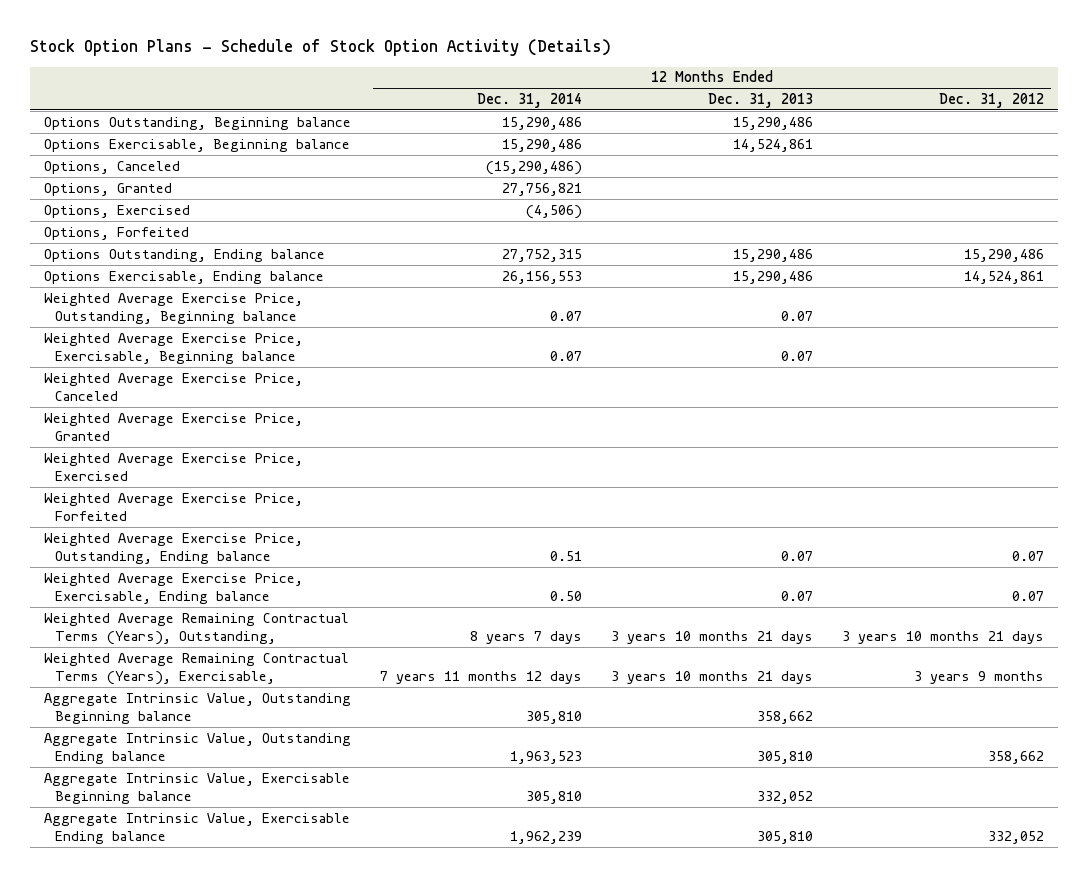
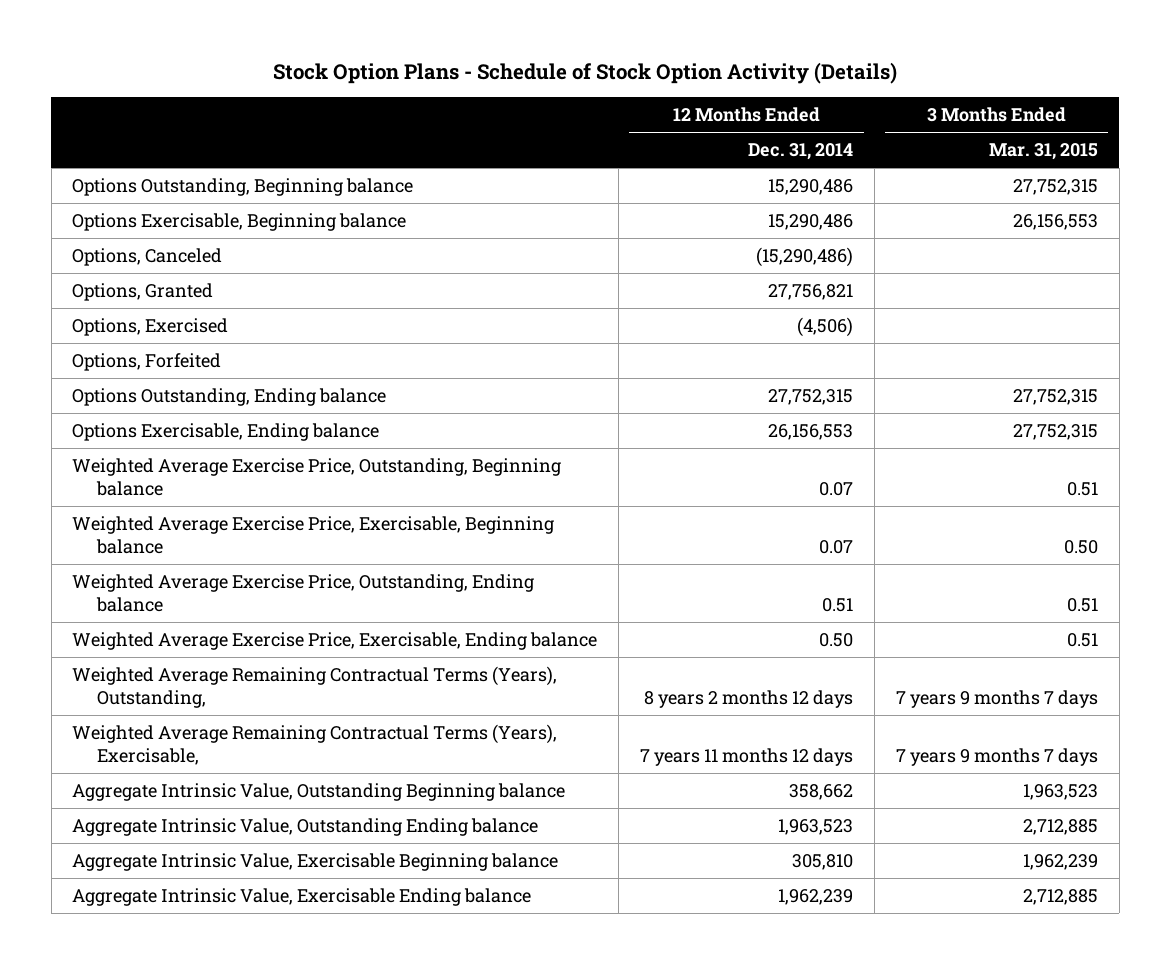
- | 12 Months Ended Dec. 31, 2014 | 12 Months Ended Dec. 31, 2013 | 12 Months Ended Dec. 31, 2012
+ | 12 Months Ended Dec. 31, 2014 | 3 Months Ended Mar. 31, 2015
- Weighted Average Exercise Price, Canceled
- Weighted Average Exercise Price, Granted
- Weighted Average Exercise Price, Exercised
- Weighted Average Exercise Price, Forfeited
- Weighted Average Remaining Contractual Terms (Years), Outstanding, | 8 years 7 days | 3 years 10 months 21 days | 3 years 10 months 21 days
+ Weighted Average Remaining Contractual Terms (Years), Outstanding, | 8 years 2 months 12 days | 7 years 9 months 7 days
- Aggregate Intrinsic Value, Outstanding Beginning balance | 305,810 | 358,662 |
+ Aggregate Intrinsic Value, Outstanding Beginning balance | 358,662 | 1,963,523

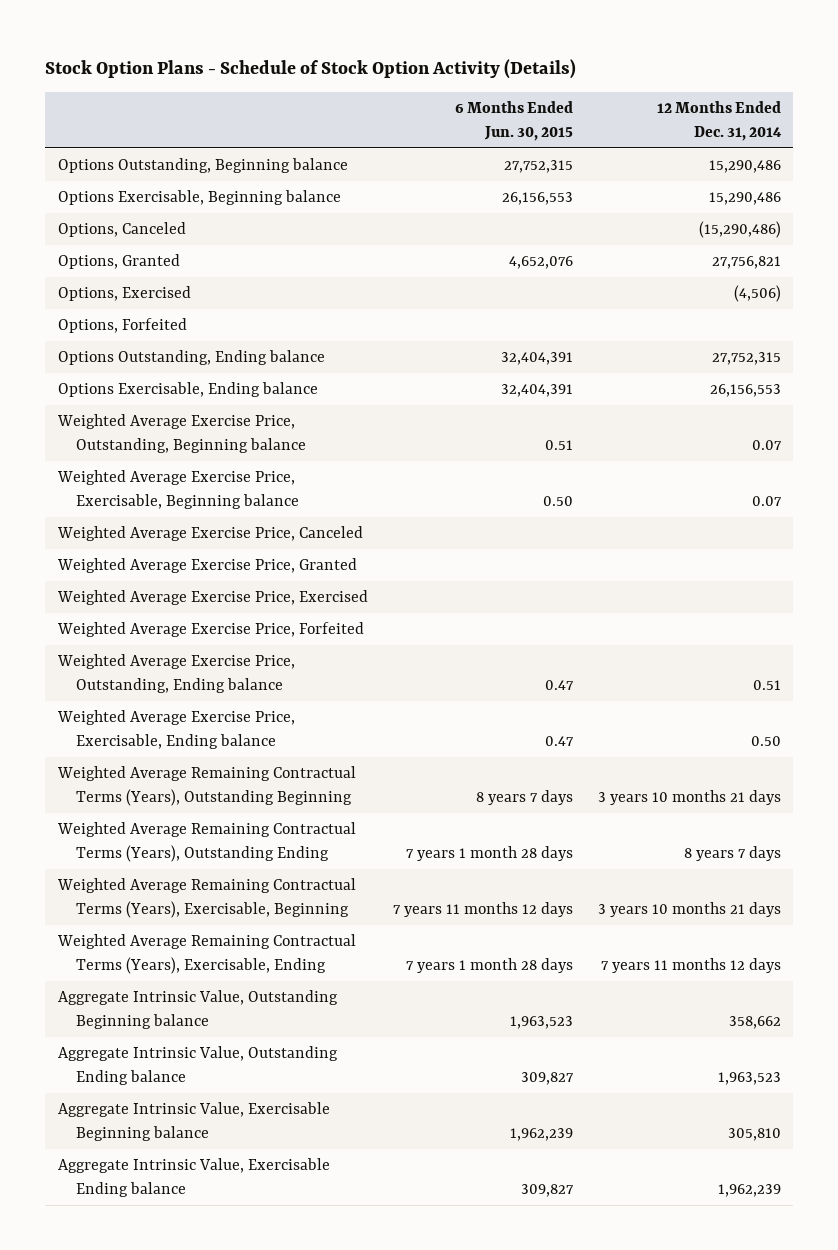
- | 12 Months Ended Dec. 31, 2014 | 3 Months Ended Mar. 31, 2015
+ | 6 Months Ended Jun. 30, 2015 | 12 Months Ended Dec. 31, 2014
+ Weighted Average Exercise Price, Canceled
+ Weighted Average Exercise Price, Granted
+ Weighted Average Exercise Price, Exercised
+ Weighted Average Exercise Price, Forfeited
- Weighted Average Remaining Contractual Terms (Years), Outstanding, | 8 years 2 months 12 days | 7 years 9 months 7 days
- Weighted Average Remaining Contractual Terms (Years), Exercisable, | 7 years 11 months 12 days | 7 years 9 months 7 days
+ Weighted Average Remaining Contractual Terms (Years), Outstanding Beginning | 8 years 7 days | 3 years 10 months 21 days
+ Weighted Average Remaining Contractual Terms (Years), Outstanding Ending | 7 years 1 month 28 days | 8 years 7 days
+ Weighted Average Remaining Contractual Terms (Years), Exercisable, Beginning | 7 years 11 months 12 days | 3 years 10 months 21 days
+ Weighted Average Remaining Contractual Terms (Years), Exercisable, Ending | 7 years 1 month 28 days | 7 years 11 months 12 days

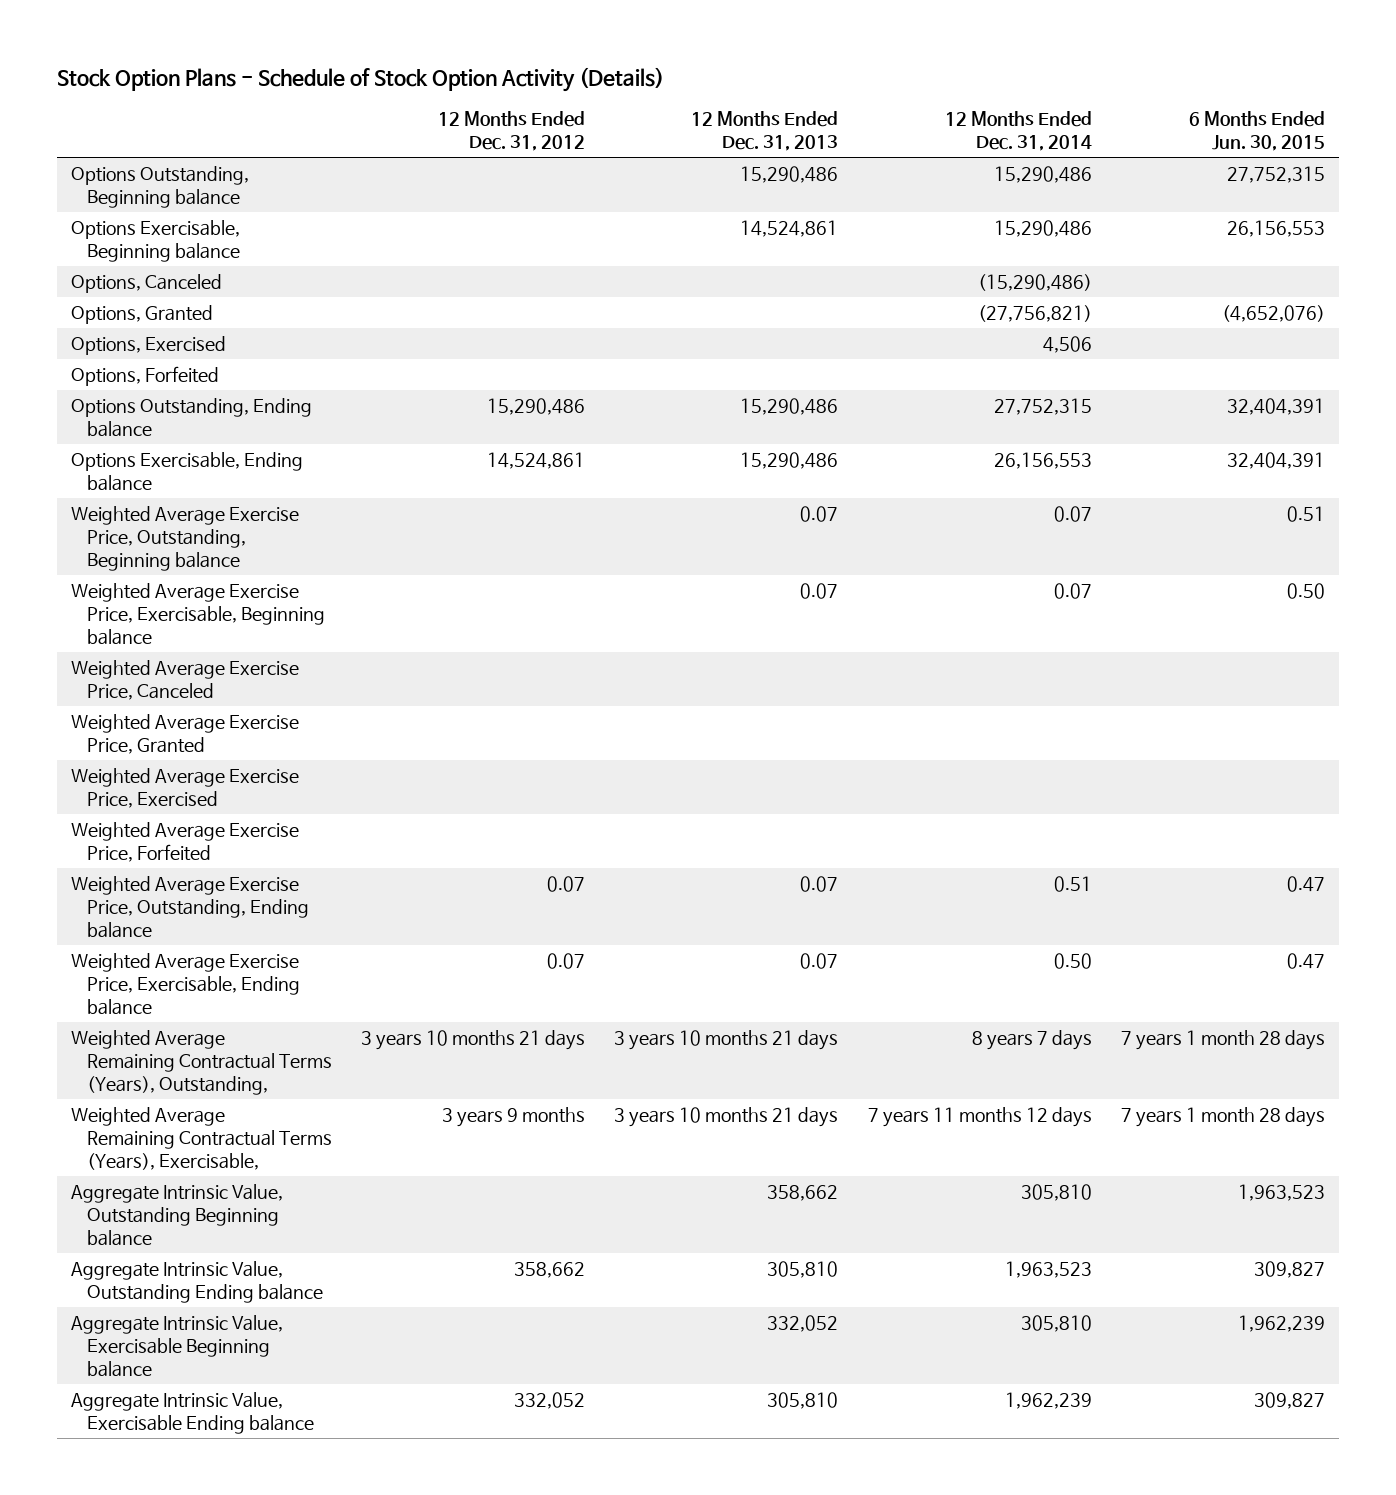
- | 6 Months Ended Jun. 30, 2015 | 12 Months Ended Dec. 31, 2014
+ | 12 Months Ended Dec. 31, 2012 | 12 Months Ended Dec. 31, 2013 | 12 Months Ended Dec. 31, 2014 | 6 Months Ended Jun. 30, 2015
- Options, Granted | 4,652,076 | 27,756,821
- Options, Exercised | | (4,506)
+ Options, Granted | | | (27,756,821) | (4,652,076)
+ Options, Exercised | | | 4,506 |
- Weighted Average Remaining Contractual Terms (Years), Outstanding Beginning | 8 years 7 days | 3 years 10 months 21 days
- Weighted Average Remaining Contractual Terms (Years), Outstanding Ending | 7 years 1 month 28 days | 8 years 7 days
- Weighted Average Remaining Contractual Terms (Years), Exercisable, Beginning | 7 years 11 months 12 days | 3 years 10 months 21 days
- Weighted Average Remaining Contractual Terms (Years), Exercisable, Ending | 7 years 1 month 28 days | 7 years 11 months 12 days
- Aggregate Intrinsic Value, Outstanding Beginning balance | 1,963,523 | 358,662
+ Weighted Average Remaining Contractual Terms (Years), Outstanding, | 3 years 10 months 21 days | 3 years 10 months 21 days | 8 years 7 days | 7 years 1 month 28 days
+ Weighted Average Remaining Contractual Terms (Years), Exercisable, | 3 years 9 months | 3 years 10 months 21 days | 7 years 11 months 12 days | 7 years 1 month 28 days
+ Aggregate Intrinsic Value, Outstanding Beginning balance | | 358,662 | 305,810 | 1,963,523

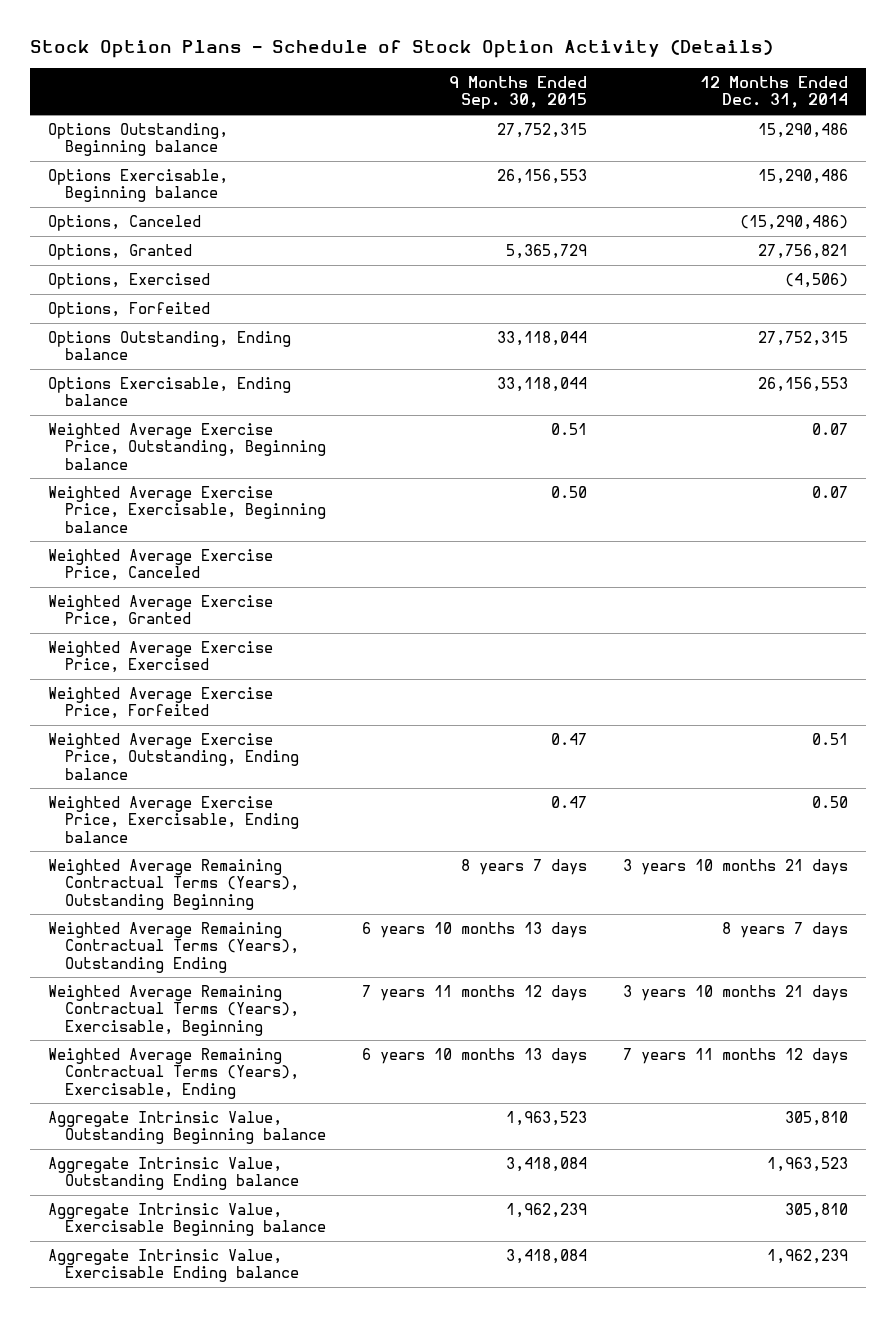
- | 12 Months Ended Dec. 31, 2012 | 12 Months Ended Dec. 31, 2013 | 12 Months Ended Dec. 31, 2014 | 6 Months Ended Jun. 30, 2015
+ | 9 Months Ended Sep. 30, 2015 | 12 Months Ended Dec. 31, 2014
- Options, Granted | | | (27,756,821) | (4,652,076)
- Options, Exercised | | | 4,506 |
+ Options, Granted | 5,365,729 | 27,756,821
+ Options, Exercised | | (4,506)
- Weighted Average Remaining Contractual Terms (Years), Outstanding, | 3 years 10 months 21 days | 3 years 10 months 21 days | 8 years 7 days | 7 years 1 month 28 days
- Weighted Average Remaining Contractual Terms (Years), Exercisable, | 3 years 9 months | 3 years 10 months 21 days | 7 years 11 months 12 days | 7 years 1 month 28 days
+ Weighted Average Remaining Contractual Terms (Years), Outstanding Beginning | 8 years 7 days | 3 years 10 months 21 days
+ Weighted Average Remaining Contractual Terms (Years), Outstanding Ending | 6 years 10 months 13 days | 8 years 7 days
+ Weighted Average Remaining Contractual Terms (Years), Exercisable, Beginning | 7 years 11 months 12 days | 3 years 10 months 21 days
+ Weighted Average Remaining Contractual Terms (Years), Exercisable, Ending | 6 years 10 months 13 days | 7 years 11 months 12 days

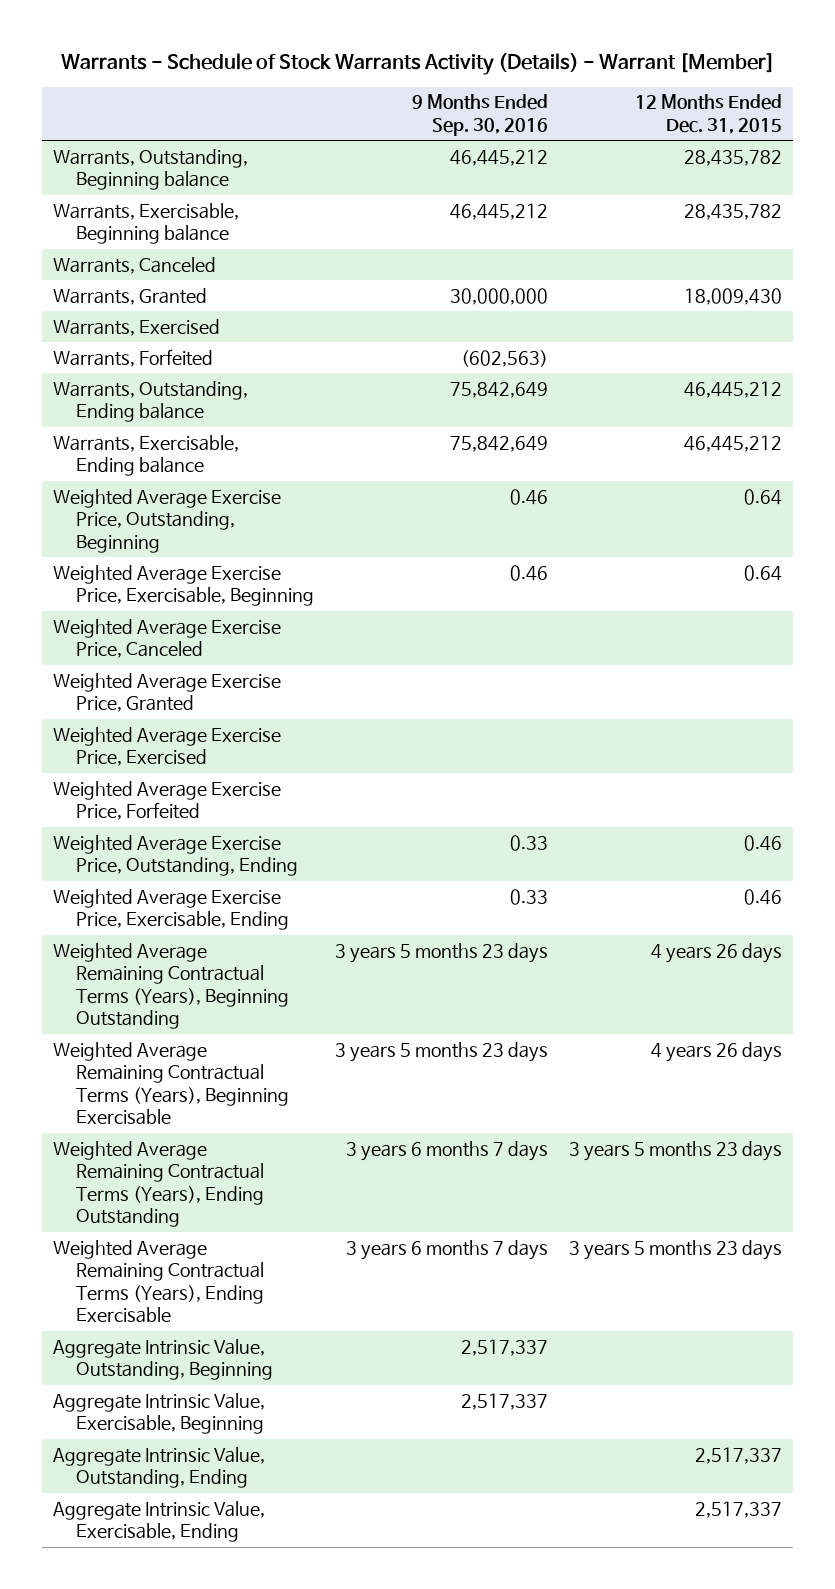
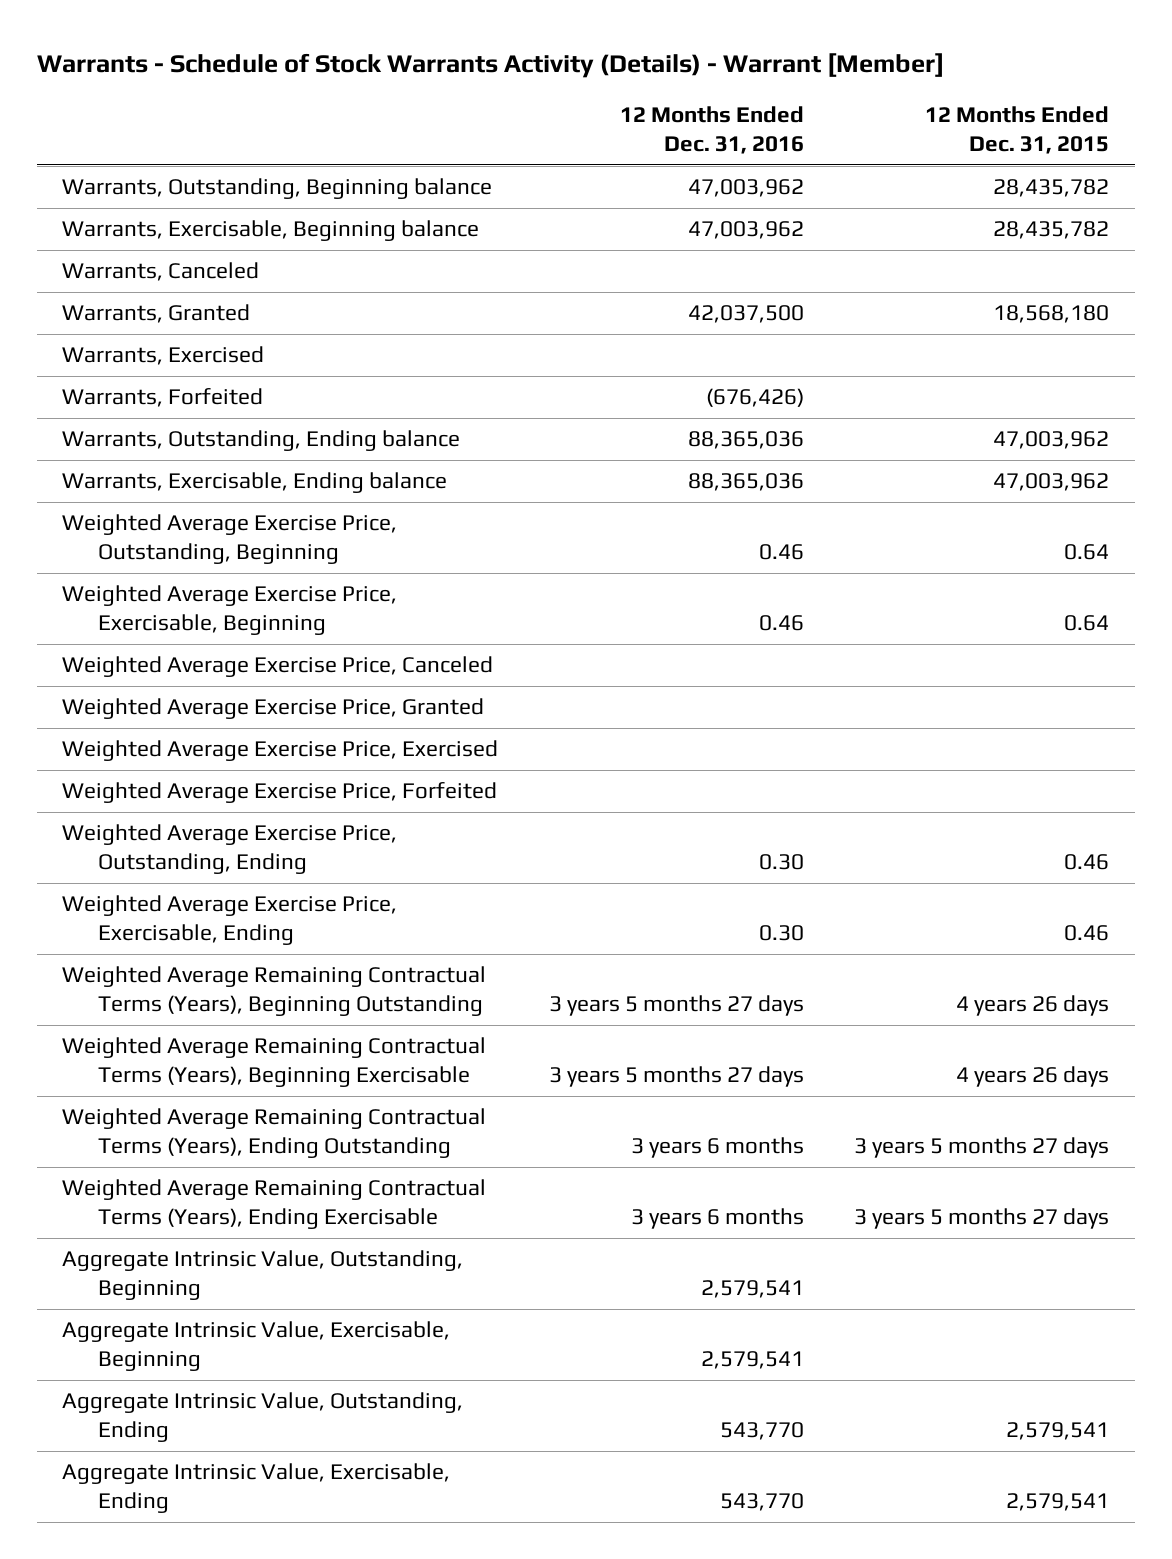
- | 9 Months Ended Sep. 30, 2016 | 12 Months Ended Dec. 31, 2015
+ | 12 Months Ended Dec. 31, 2016 | 12 Months Ended Dec. 31, 2015
- Warrants, Granted | 30,000,000 | 18,009,430
+ Warrants, Granted | 42,037,500 | 18,568,180
- Warrants, Outstanding, Ending balance | 75,842,649 | 46,445,212
- Warrants, Exercisable, Ending balance | 75,842,649 | 46,445,212
+ Warrants, Outstanding, Ending balance | 88,365,036 | 47,003,962
+ Warrants, Exercisable, Ending balance | 88,365,036 | 47,003,962
- Weighted Average Remaining Contractual Terms (Years), Ending Outstanding | 3 years 6 months 7 days | 3 years 5 months 23 days
- Weighted Average Remaining Contractual Terms (Years), Ending Exercisable | 3 years 6 months 7 days | 3 years 5 months 23 days
+ Weighted Average Remaining Contractual Terms (Years), Ending Outstanding | 3 years 6 months | 3 years 5 months 27 days
+ Weighted Average Remaining Contractual Terms (Years), Ending Exercisable | 3 years 6 months | 3 years 5 months 27 days
- Aggregate Intrinsic Value, Outstanding, Ending | | 2,517,337
- Aggregate Intrinsic Value, Exercisable, Ending | | 2,517,337
+ Aggregate Intrinsic Value, Outstanding, Ending | 543,770 | 2,579,541
+ Aggregate Intrinsic Value, Exercisable, Ending | 543,770 | 2,579,541

